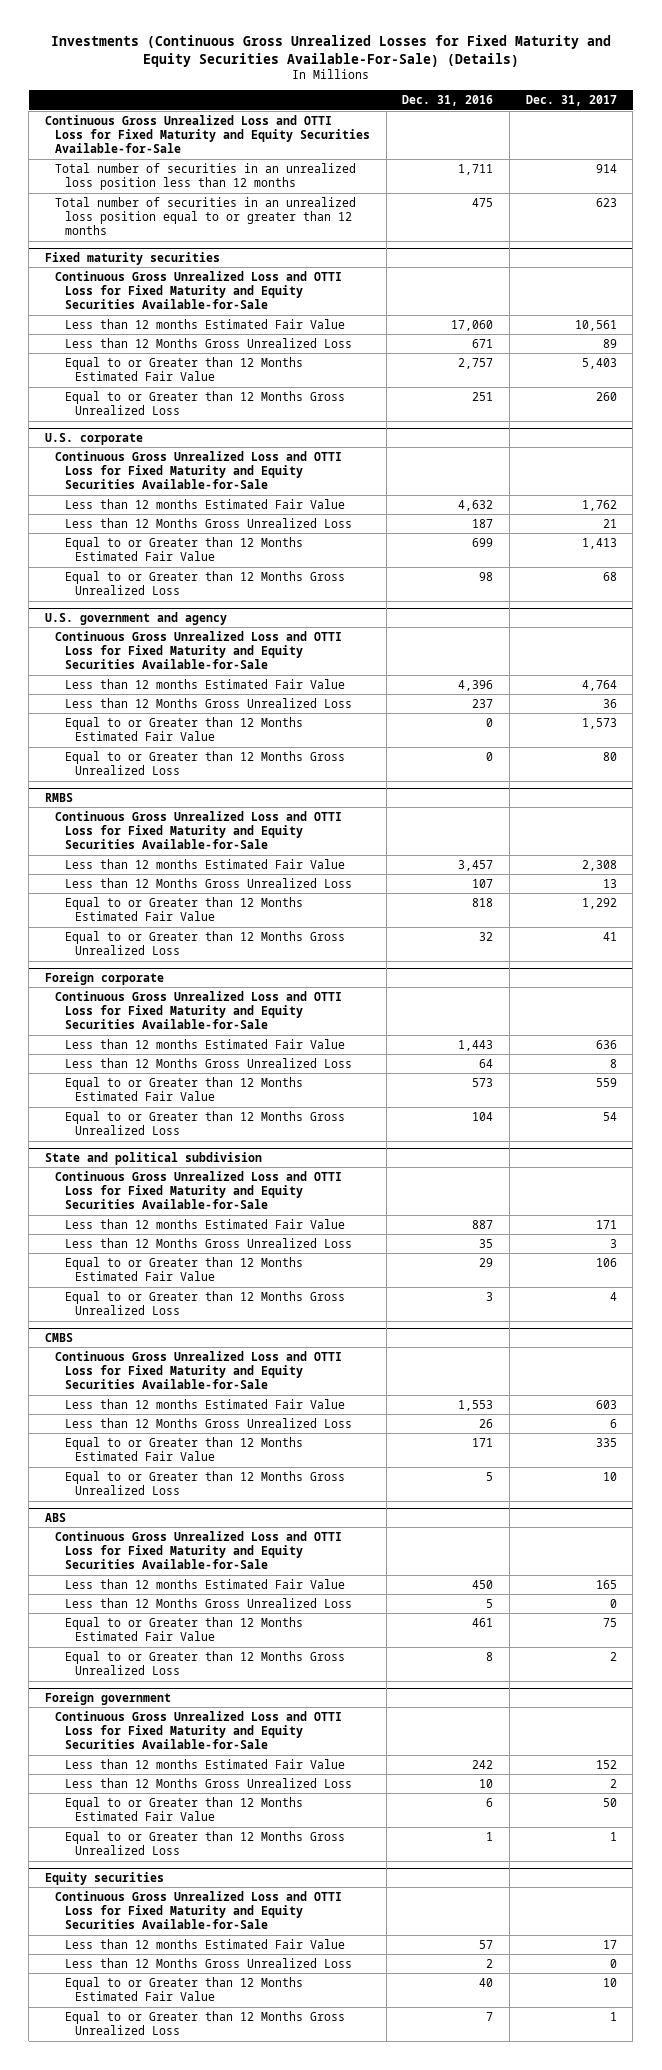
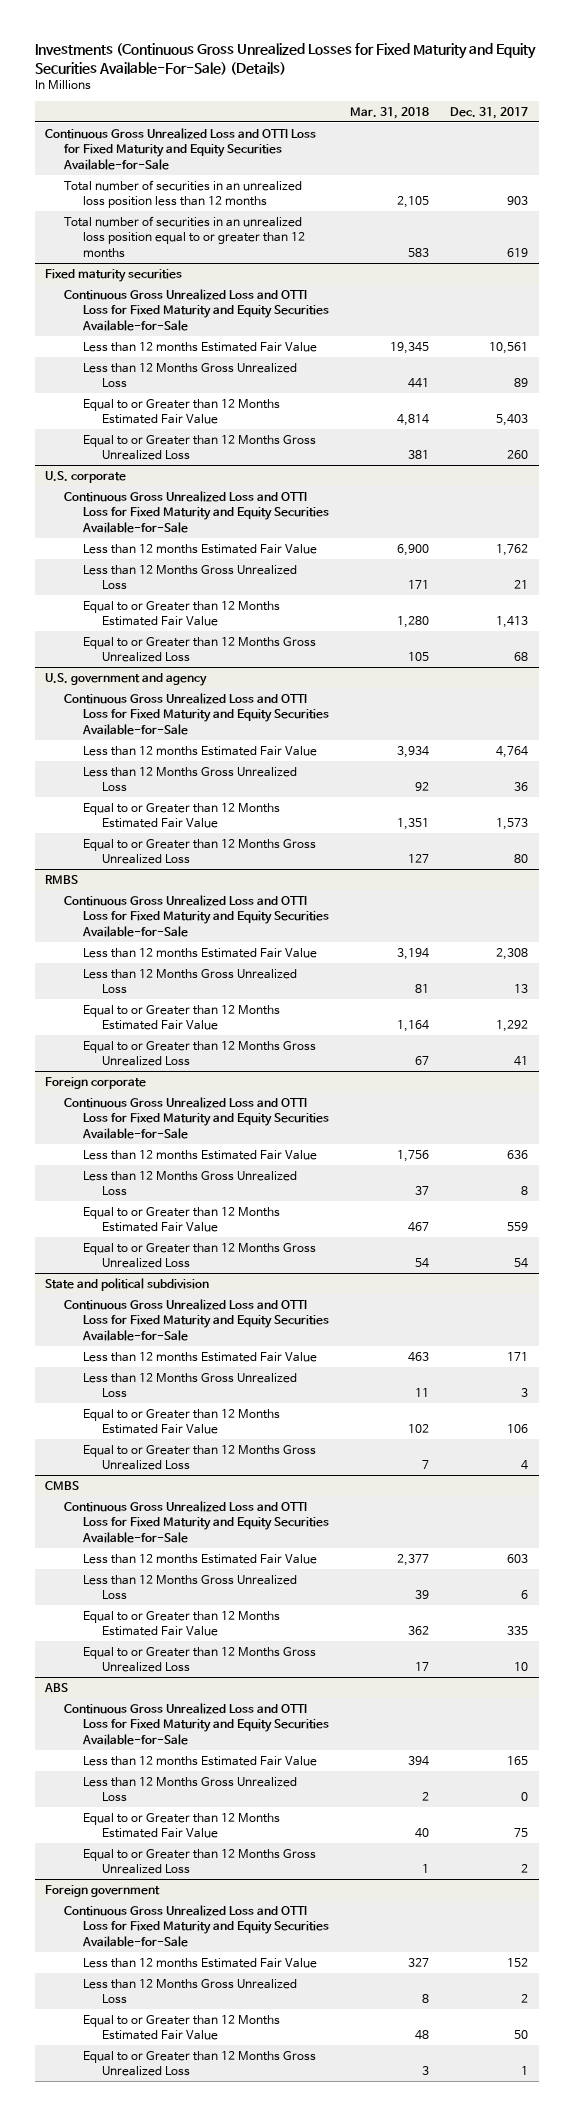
- | Dec. 31, 2016 | Dec. 31, 2017
+ | Mar. 31, 2018 | Dec. 31, 2017
- Total number of securities in an unrealized loss position less than 12 months | 1,711 | 914
- Total number of securities in an unrealized loss position equal to or greater than 12 months | 475 | 623
+ Total number of securities in an unrealized loss position less than 12 months | 2,105 | 903
+ Total number of securities in an unrealized loss position equal to or greater than 12 months | 583 | 619
- Equity securities
- Continuous Gross Unrealized Loss and OTTI Loss for Fixed Maturity and Equity Securities Available-for-Sale
- Less than 12 months Estimated Fair Value | 57 | 17
- Less than 12 Months Gross Unrealized Loss | 2 | 0
- Equal to or Greater than 12 Months Estimated Fair Value | 40 | 10
- Equal to or Greater than 12 Months Gross Unrealized Loss | 7 | 1

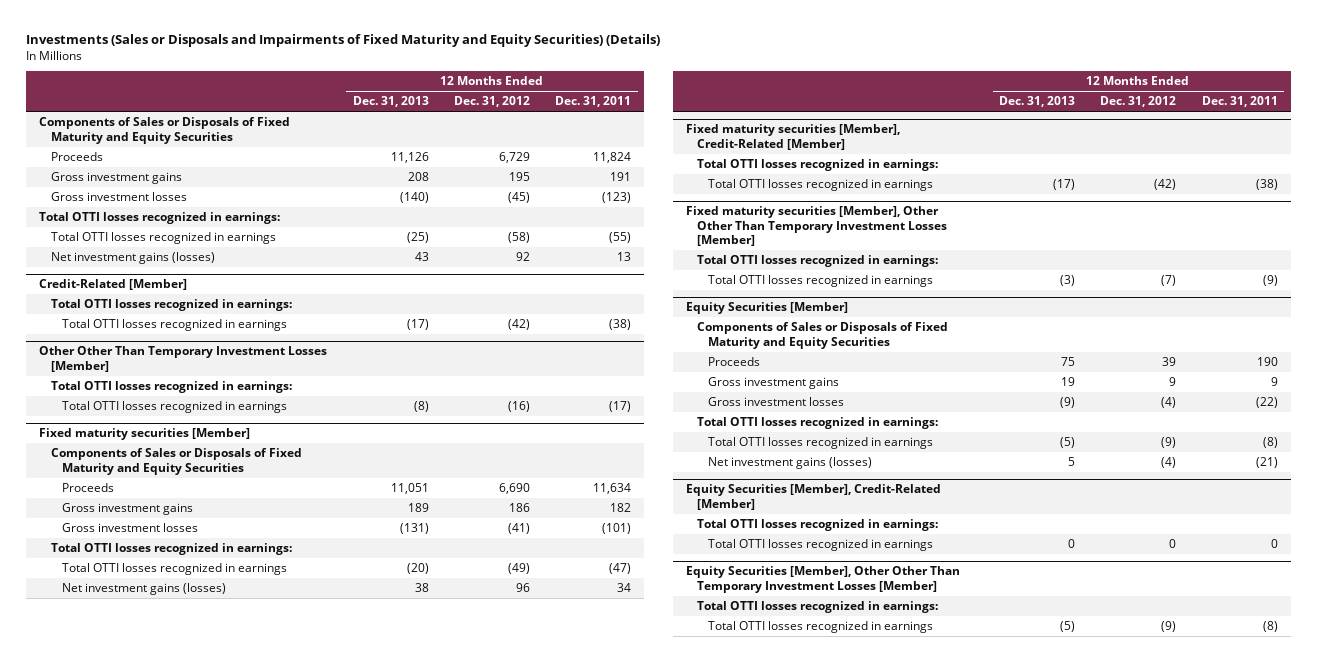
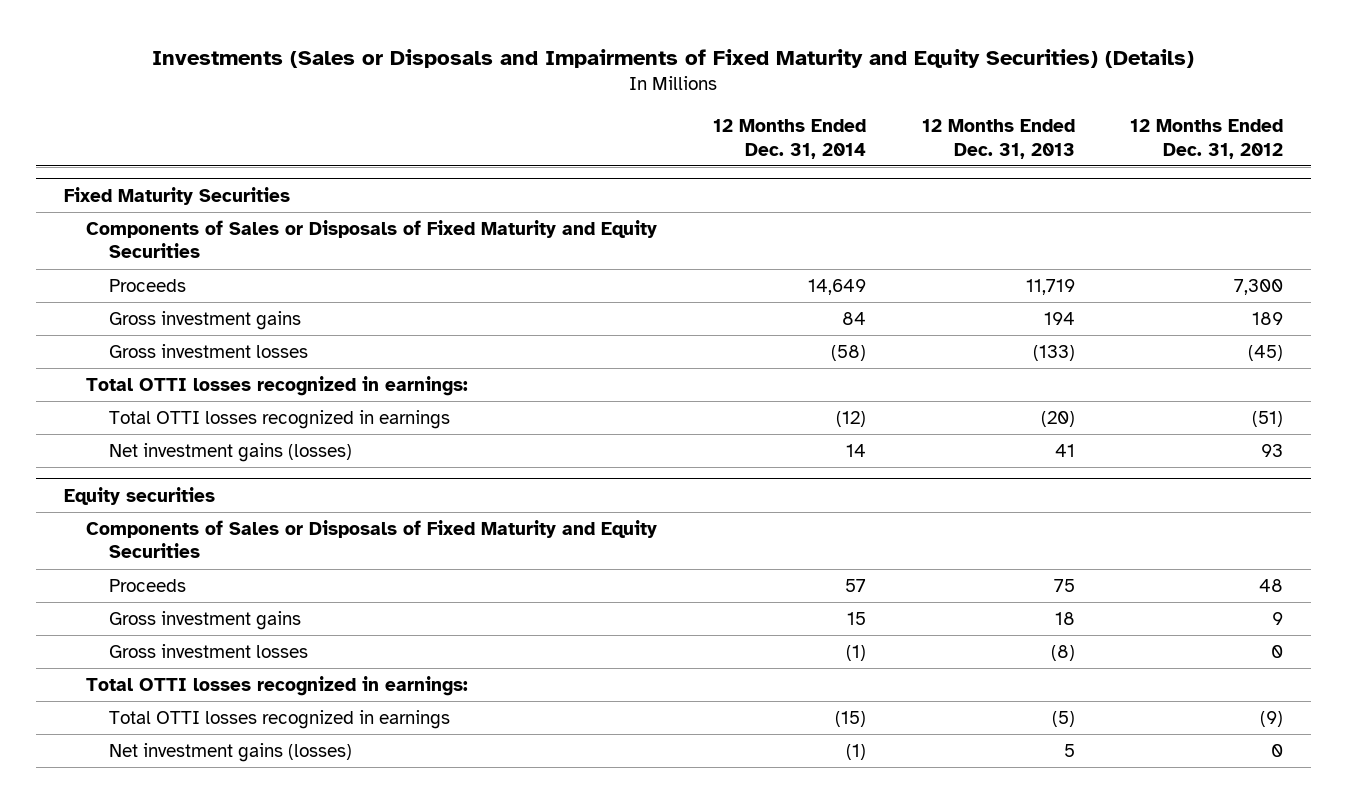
- | 12 Months Ended Dec. 31, 2013 | 12 Months Ended Dec. 31, 2012 | 12 Months Ended Dec. 31, 2011
+ | 12 Months Ended Dec. 31, 2014 | 12 Months Ended Dec. 31, 2013 | 12 Months Ended Dec. 31, 2012
- Components of Sales or Disposals of Fixed Maturity and Equity Securities
- Proceeds | 11,126 | 6,729 | 11,824
- Gross investment gains | 208 | 195 | 191
- Gross investment losses | (140) | (45) | (123)
- Total OTTI losses recognized in earnings:
- Total OTTI losses recognized in earnings | (25) | (58) | (55)
- Net investment gains (losses) | 43 | 92 | 13
- Credit-Related [Member]
- Total OTTI losses recognized in earnings:
- Total OTTI losses recognized in earnings | (17) | (42) | (38)
- Other Other Than Temporary Investment Losses [Member]
- Total OTTI losses recognized in earnings:
- Total OTTI losses recognized in earnings | (8) | (16) | (17)
- Fixed maturity securities [Member]
+ Fixed Maturity Securities
- Proceeds | 11,051 | 6,690 | 11,634
- Gross investment gains | 189 | 186 | 182
- Gross investment losses | (131) | (41) | (101)
- Total OTTI losses recognized in earnings:
- Total OTTI losses recognized in earnings | (20) | (49) | (47)
- Net investment gains (losses) | 38 | 96 | 34
- Fixed maturity securities [Member], Credit-Related [Member]
- Total OTTI losses recognized in earnings:
- Total OTTI losses recognized in earnings | (17) | (42) | (38)
- Fixed maturity securities [Member], Other Other Than Temporary Investment Losses [Member]
+ Proceeds | 14,649 | 11,719 | 7,300
+ Gross investment gains | 84 | 194 | 189
+ Gross investment losses | (58) | (133) | (45)
- Total OTTI losses recognized in earnings | (3) | (7) | (9)
- Equity Securities [Member]
+ Total OTTI losses recognized in earnings | (12) | (20) | (51)
+ Net investment gains (losses) | 14 | 41 | 93
+ Equity securities
- Proceeds | 75 | 39 | 190
- Gross investment gains | 19 | 9 | 9
- Gross investment losses | (9) | (4) | (22)
- Total OTTI losses recognized in earnings:
- Total OTTI losses recognized in earnings | (5) | (9) | (8)
- Net investment gains (losses) | 5 | (4) | (21)
- Equity Securities [Member], Credit-Related [Member]
- Total OTTI losses recognized in earnings:
- Total OTTI losses recognized in earnings | 0 | 0 | 0
- Equity Securities [Member], Other Other Than Temporary Investment Losses [Member]
+ Proceeds | 57 | 75 | 48
+ Gross investment gains | 15 | 18 | 9
+ Gross investment losses | (1) | (8) | 0
+ Net investment gains (losses) | (1) | 5 | 0

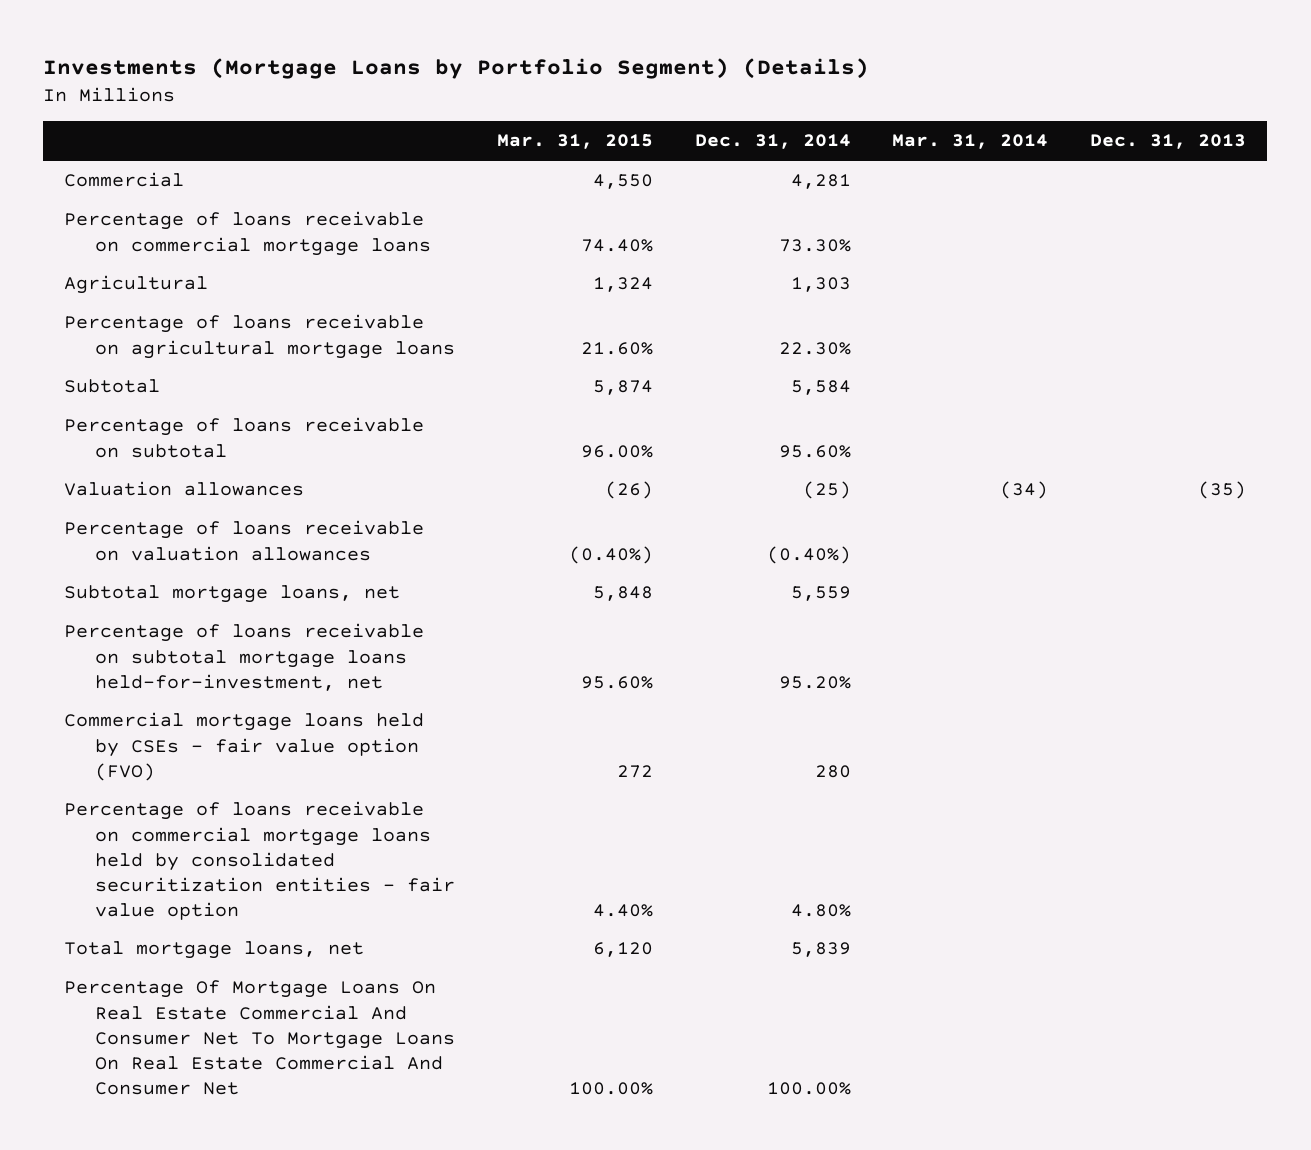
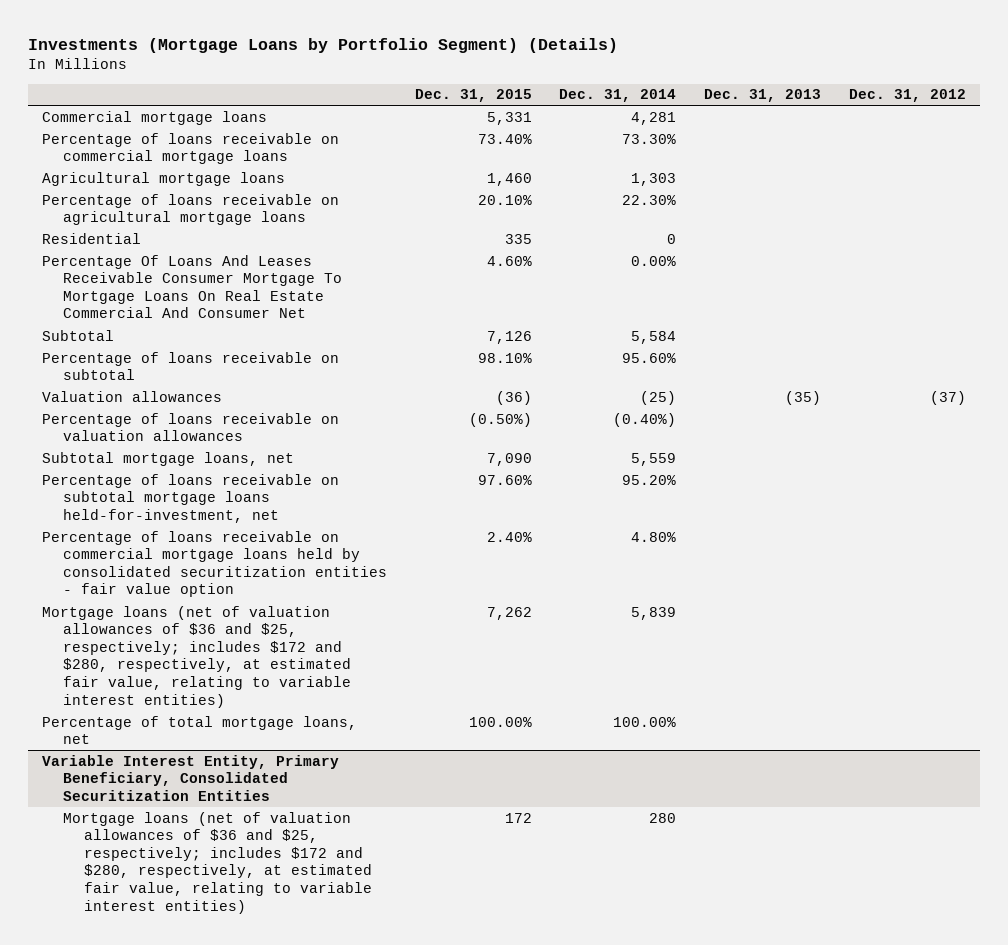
- | Mar. 31, 2015 | Dec. 31, 2014 | Mar. 31, 2014 | Dec. 31, 2013
+ | Dec. 31, 2015 | Dec. 31, 2014 | Dec. 31, 2013 | Dec. 31, 2012
- Commercial | 4,550 | 4,281 | |
+ Commercial mortgage loans | 5,331 | 4,281 | |
- Agricultural | 1,324 | 1,303 | |
+ Agricultural mortgage loans | 1,460 | 1,303 | |
+ Residential | 335 | 0 | |
+ Percentage Of Loans And Leases Receivable Consumer Mortgage To Mortgage Loans On Real Estate Commercial And Consumer Net | 4.60% | 0.00% | |
- Commercial mortgage loans held by CSEs - fair value option (FVO) | 272 | 280 | |
- Total mortgage loans, net | 6,120 | 5,839 | |
- Percentage Of Mortgage Loans On Real Estate Commercial And Consumer Net To Mortgage Loans On Real Estate Commercial And Consumer Net | 100.00% | 100.00% | |
+ Mortgage loans (net of valuation allowances of $36 and $25, respectively; includes $172 and $280, respectively, at estimated fair value, relating to variable interest entities) | 7,262 | 5,839 | |
+ Percentage of total mortgage loans, net | 100.00% | 100.00% | |
+ Variable Interest Entity, Primary Beneficiary, Consolidated Securitization Entities
+ Mortgage loans (net of valuation allowances of $36 and $25, respectively; includes $172 and $280, respectively, at estimated fair value, relating to variable interest entities) | 172 | 280 | |

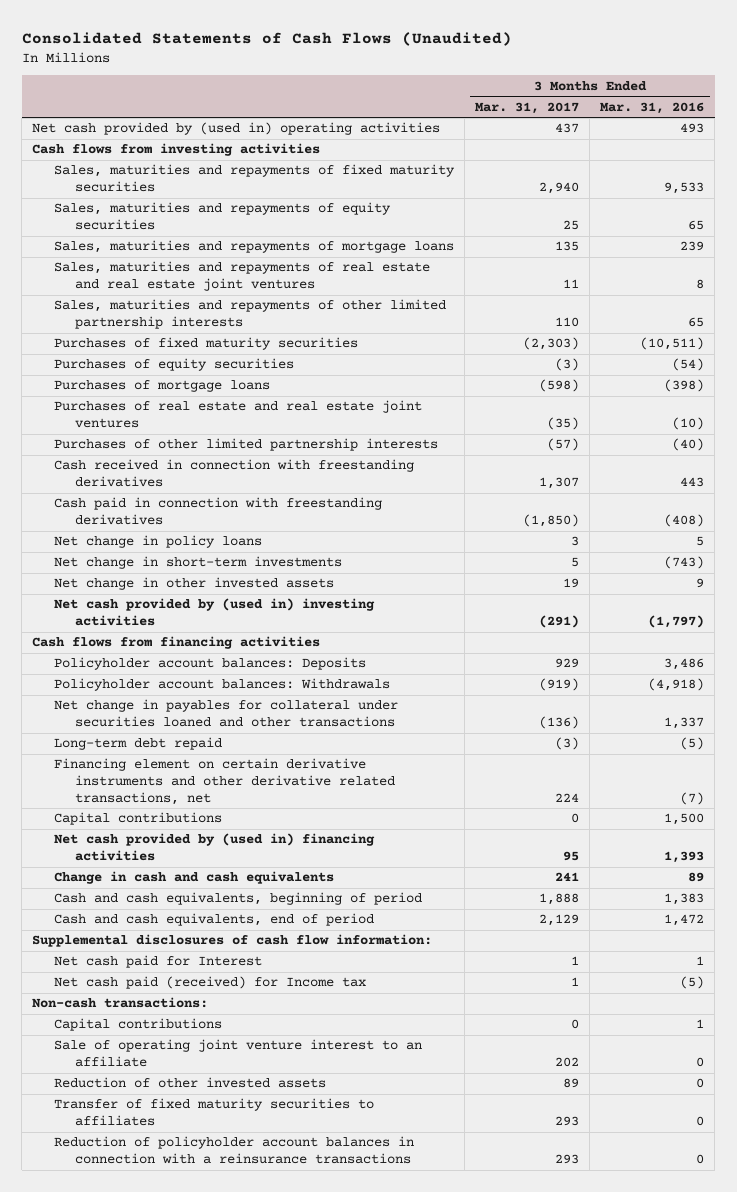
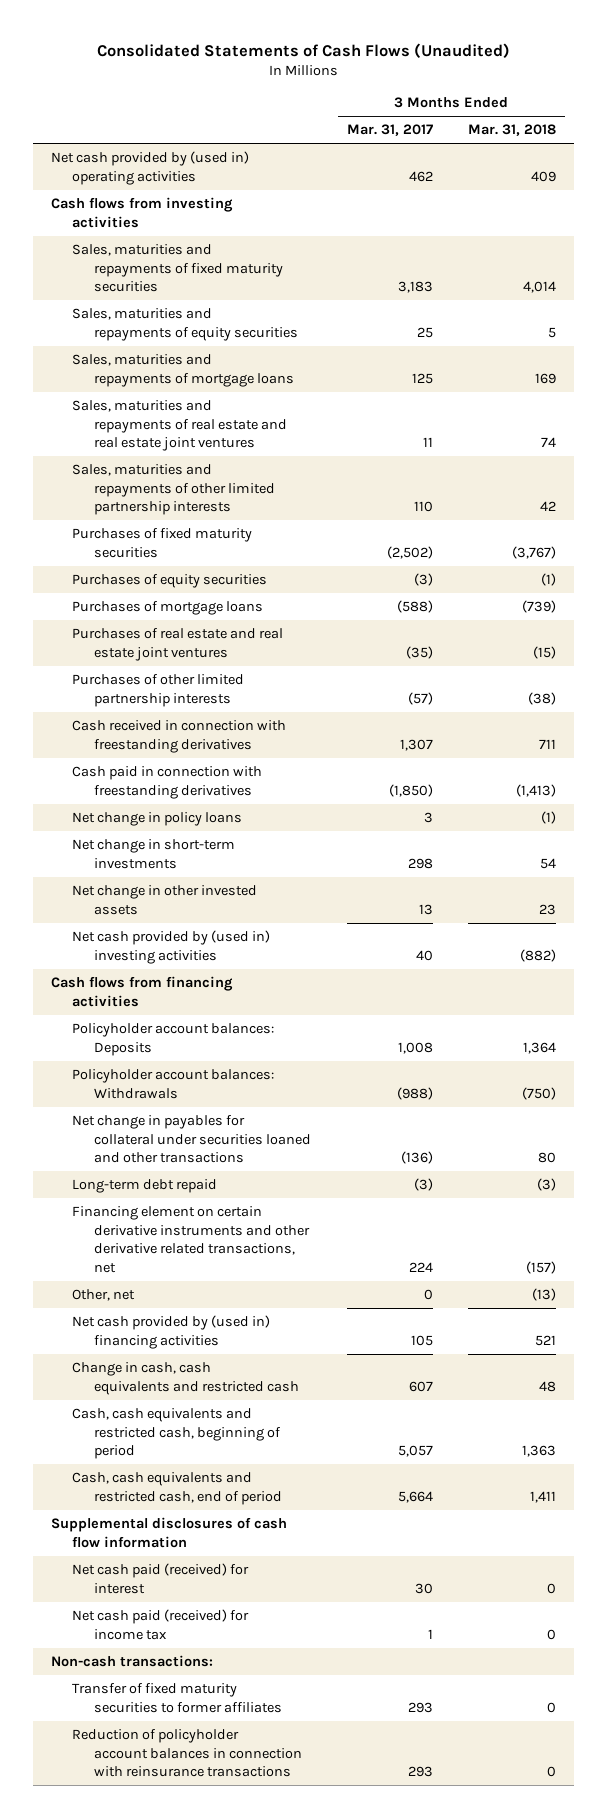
- | 3 Months Ended Mar. 31, 2017 | 3 Months Ended Mar. 31, 2016
+ | 3 Months Ended Mar. 31, 2017 | 3 Months Ended Mar. 31, 2018
- Net cash provided by (used in) operating activities | 437 | 493
+ Net cash provided by (used in) operating activities | 462 | 409
- Sales, maturities and repayments of fixed maturity securities | 2,940 | 9,533
+ Sales, maturities and repayments of fixed maturity securities | 3,183 | 4,014
- Sales, maturities and repayments of mortgage loans | 135 | 239
+ Sales, maturities and repayments of mortgage loans | 125 | 169
- Purchases of fixed maturity securities | (2,303) | (10,511)
+ Purchases of fixed maturity securities | (2,502) | (3,767)
- Purchases of mortgage loans | (598) | (398)
+ Purchases of mortgage loans | (588) | (739)
- Net change in short-term investments | 5 | (743)
- Net change in other invested assets | 19 | 9
- Net cash provided by (used in) investing activities | (291) | (1,797)
+ Net change in short-term investments | 298 | 54
+ Net change in other invested assets | 13 | 23
+ Net cash provided by (used in) investing activities | 40 | (882)
- Policyholder account balances: Deposits | 929 | 3,486
- Policyholder account balances: Withdrawals | (919) | (4,918)
+ Policyholder account balances: Deposits | 1,008 | 1,364
+ Policyholder account balances: Withdrawals | (988) | (750)
- Capital contributions | 0 | 1,500
- Net cash provided by (used in) financing activities | 95 | 1,393
- Change in cash and cash equivalents | 241 | 89
- Cash and cash equivalents, beginning of period | 1,888 | 1,383
- Cash and cash equivalents, end of period | 2,129 | 1,472
- Supplemental disclosures of cash flow information:
- Net cash paid for Interest | 1 | 1
- Net cash paid (received) for Income tax | 1 | (5)
+ Other, net | 0 | (13)
+ Net cash provided by (used in) financing activities | 105 | 521
+ Change in cash, cash equivalents and restricted cash | 607 | 48
+ Cash, cash equivalents and restricted cash, beginning of period | 5,057 | 1,363
+ Cash, cash equivalents and restricted cash, end of period | 5,664 | 1,411
+ Supplemental disclosures of cash flow information
+ Net cash paid (received) for interest | 30 | 0
+ Net cash paid (received) for income tax | 1 | 0
- Capital contributions | 0 | 1
- Sale of operating joint venture interest to an affiliate | 202 | 0
- Reduction of other invested assets | 89 | 0
- Transfer of fixed maturity securities to affiliates | 293 | 0
- Reduction of policyholder account balances in connection with a reinsurance transactions | 293 | 0
+ Transfer of fixed maturity securities to former affiliates | 293 | 0
+ Reduction of policyholder account balances in connection with reinsurance transactions | 293 | 0

